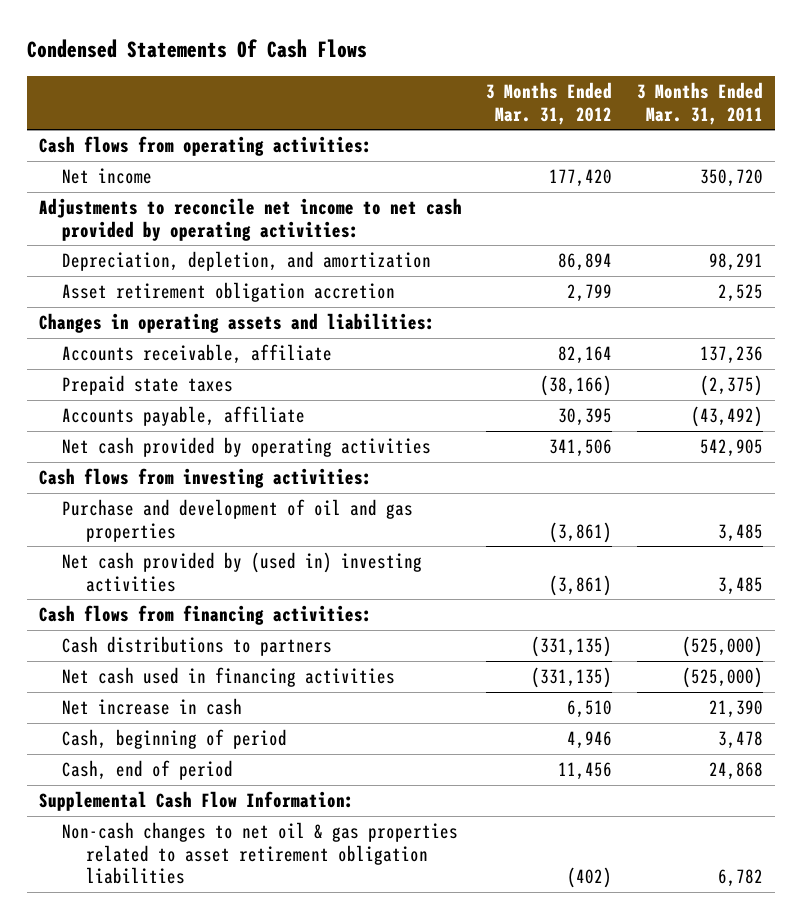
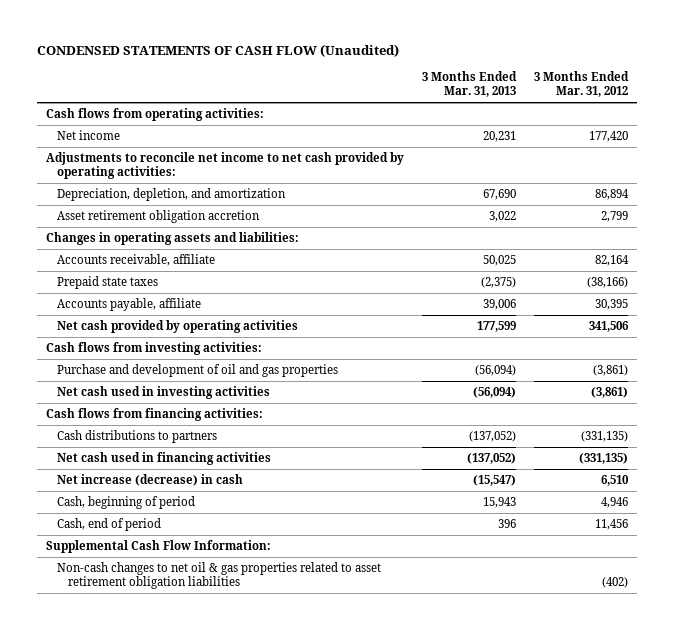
- Condensed Statements Of Cash Flows
+ CONDENSED STATEMENTS OF CASH FLOW (Unaudited)
- | 3 Months Ended Mar. 31, 2012 | 3 Months Ended Mar. 31, 2011
+ | 3 Months Ended Mar. 31, 2013 | 3 Months Ended Mar. 31, 2012
- Net cash provided by (used in) investing activities | (3,861) | 3,485
+ Net cash used in investing activities | (56,094) | (3,861)
- Net increase in cash | 6,510 | 21,390
+ Net increase (decrease) in cash | (15,547) | 6,510

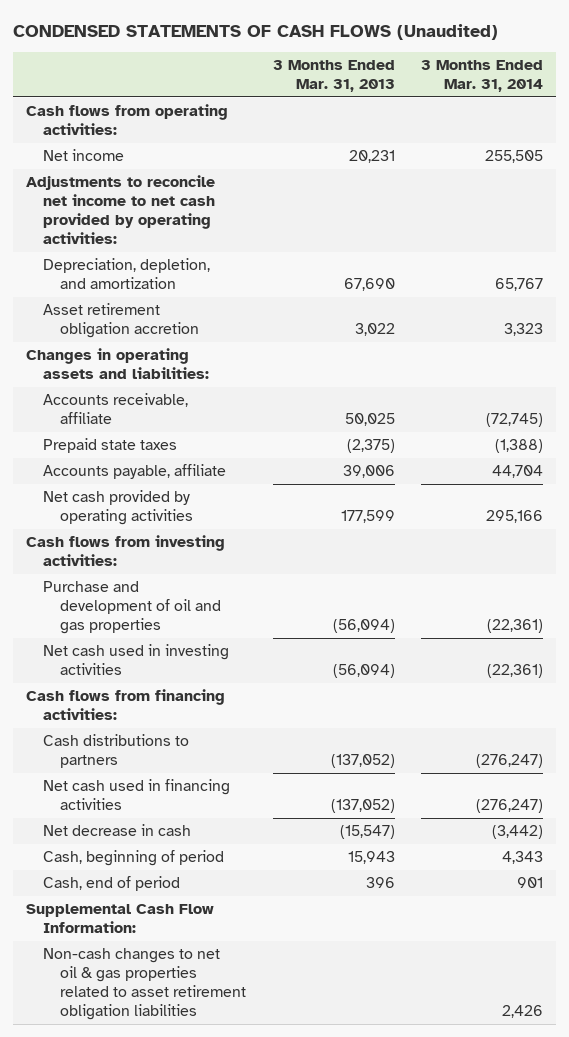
- CONDENSED STATEMENTS OF CASH FLOW (Unaudited)
+ CONDENSED STATEMENTS OF CASH FLOWS (Unaudited)
- | 3 Months Ended Mar. 31, 2013 | 3 Months Ended Mar. 31, 2012
+ | 3 Months Ended Mar. 31, 2013 | 3 Months Ended Mar. 31, 2014
- Net increase (decrease) in cash | (15,547) | 6,510
+ Net decrease in cash | (15,547) | (3,442)

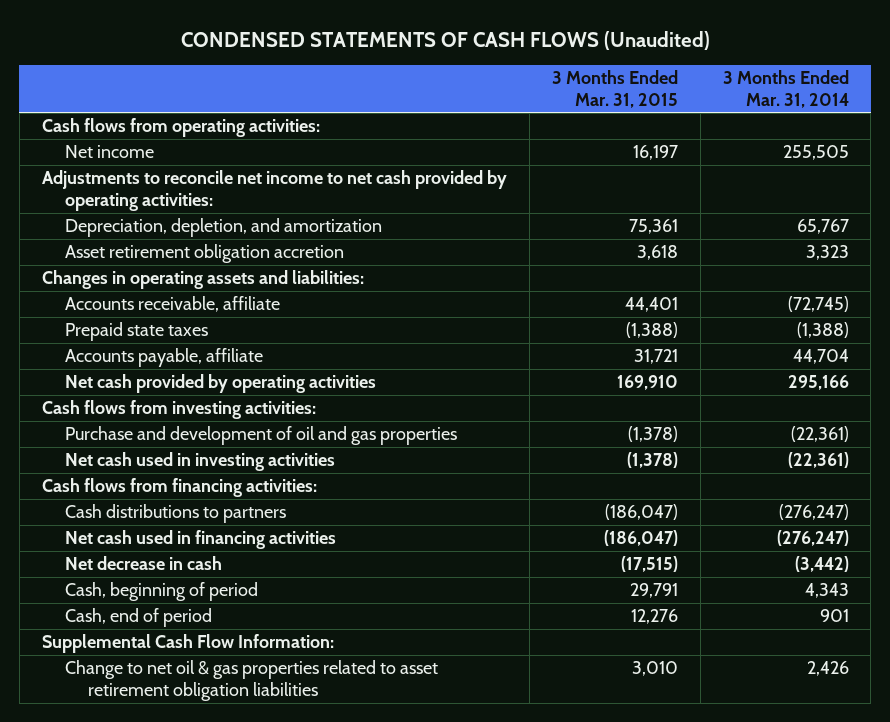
- | 3 Months Ended Mar. 31, 2013 | 3 Months Ended Mar. 31, 2014
+ | 3 Months Ended Mar. 31, 2015 | 3 Months Ended Mar. 31, 2014
- Non-cash changes to net oil & gas properties related to asset retirement obligation liabilities | | 2,426
+ Change to net oil & gas properties related to asset retirement obligation liabilities | 3,010 | 2,426

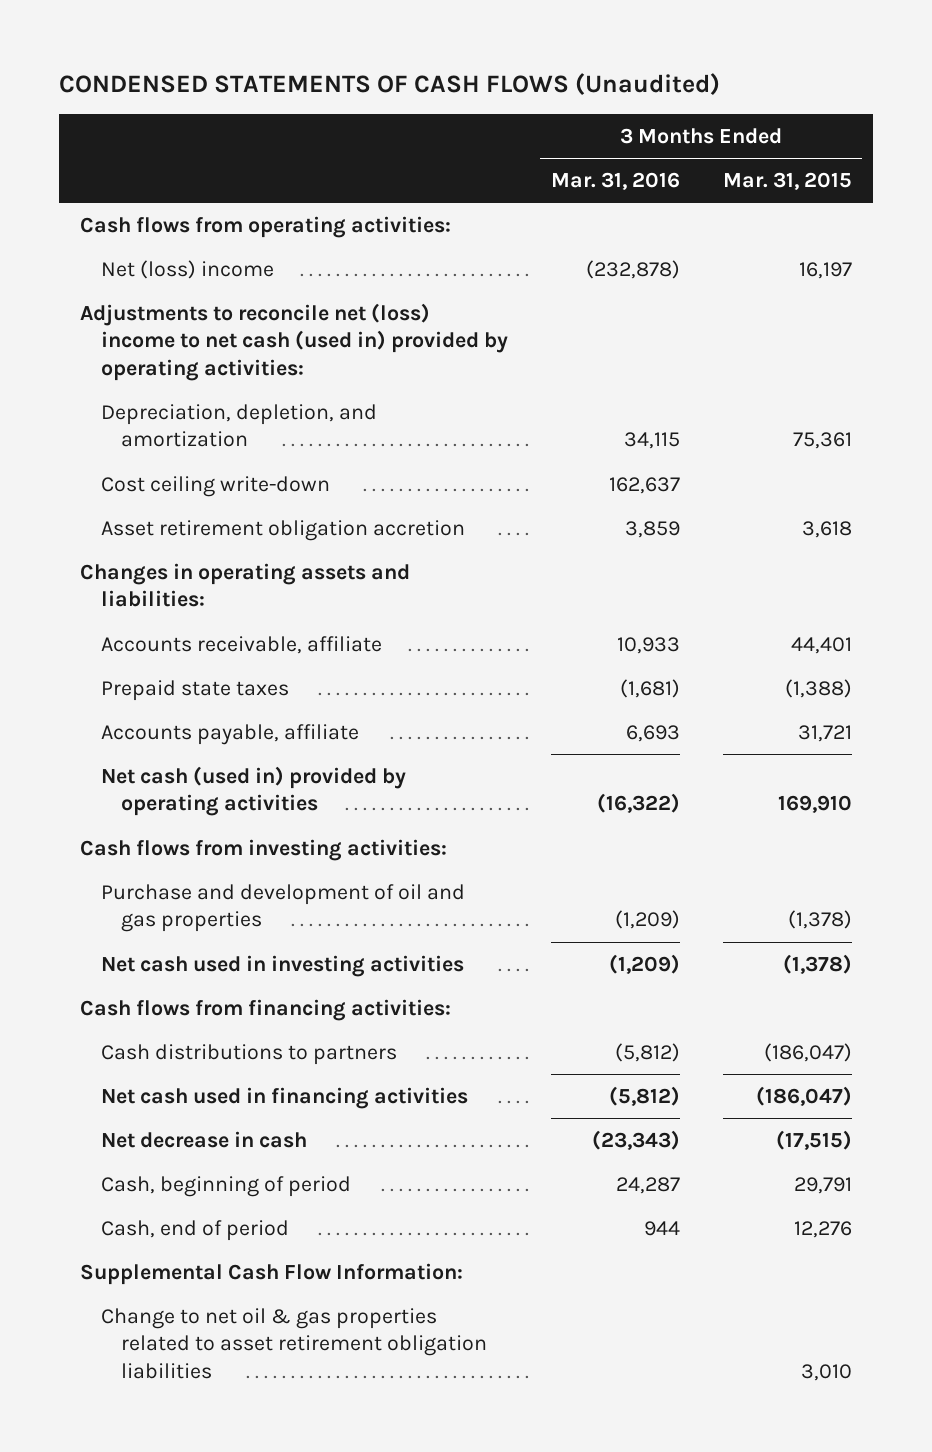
- | 3 Months Ended Mar. 31, 2015 | 3 Months Ended Mar. 31, 2014
+ | 3 Months Ended Mar. 31, 2016 | 3 Months Ended Mar. 31, 2015
- Net income | 16,197 | 255,505
- Adjustments to reconcile net income to net cash provided by operating activities:
+ Net (loss) income | (232,878) | 16,197
+ Adjustments to reconcile net (loss) income to net cash (used in) provided by operating activities:
+ Cost ceiling write-down | 162,637 |
- Net cash provided by operating activities | 169,910 | 295,166
+ Net cash (used in) provided by operating activities | (16,322) | 169,910

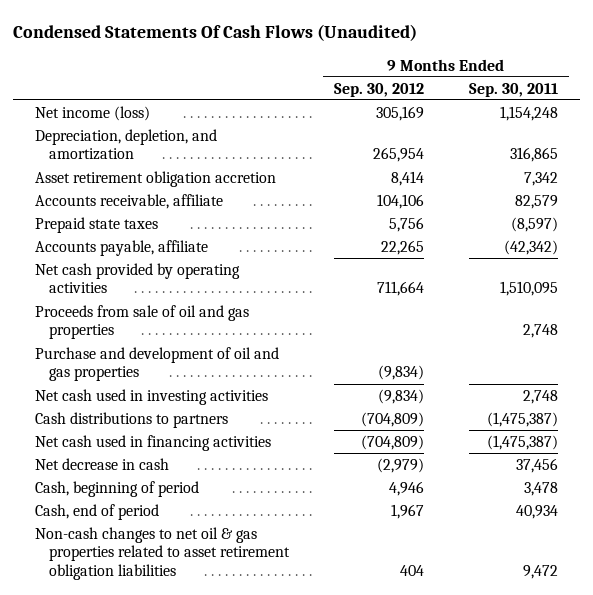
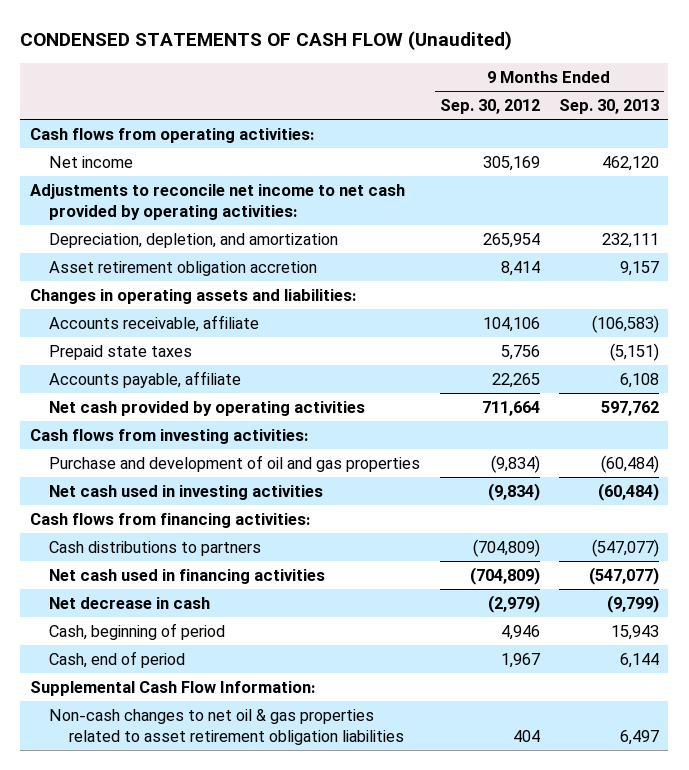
- Condensed Statements Of Cash Flows (Unaudited)
+ CONDENSED STATEMENTS OF CASH FLOW (Unaudited)
- | 9 Months Ended Sep. 30, 2012 | 9 Months Ended Sep. 30, 2011
+ | 9 Months Ended Sep. 30, 2012 | 9 Months Ended Sep. 30, 2013
- Net income (loss) | 305,169 | 1,154,248
+ Cash flows from operating activities:
+ Net income | 305,169 | 462,120
+ Adjustments to reconcile net income to net cash provided by operating activities:
+ Changes in operating assets and liabilities:
- Proceeds from sale of oil and gas properties | | 2,748
+ Cash flows from investing activities:
+ Cash flows from financing activities:
+ Supplemental Cash Flow Information:

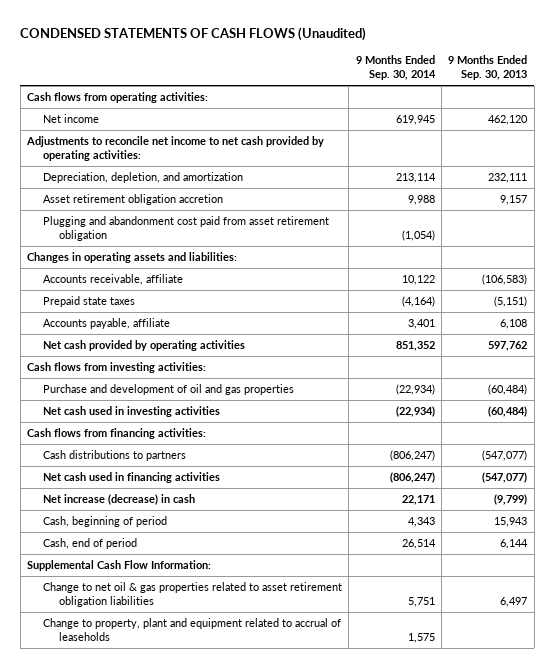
- CONDENSED STATEMENTS OF CASH FLOW (Unaudited)
+ CONDENSED STATEMENTS OF CASH FLOWS (Unaudited)
- | 9 Months Ended Sep. 30, 2012 | 9 Months Ended Sep. 30, 2013
+ | 9 Months Ended Sep. 30, 2014 | 9 Months Ended Sep. 30, 2013
+ Plugging and abandonment cost paid from asset retirement obligation | (1,054) |
- Net decrease in cash | (2,979) | (9,799)
+ Net increase (decrease) in cash | 22,171 | (9,799)
- Non-cash changes to net oil & gas properties related to asset retirement obligation liabilities | 404 | 6,497
+ Change to net oil & gas properties related to asset retirement obligation liabilities | 5,751 | 6,497
+ Change to property, plant and equipment related to accrual of leaseholds | 1,575 |

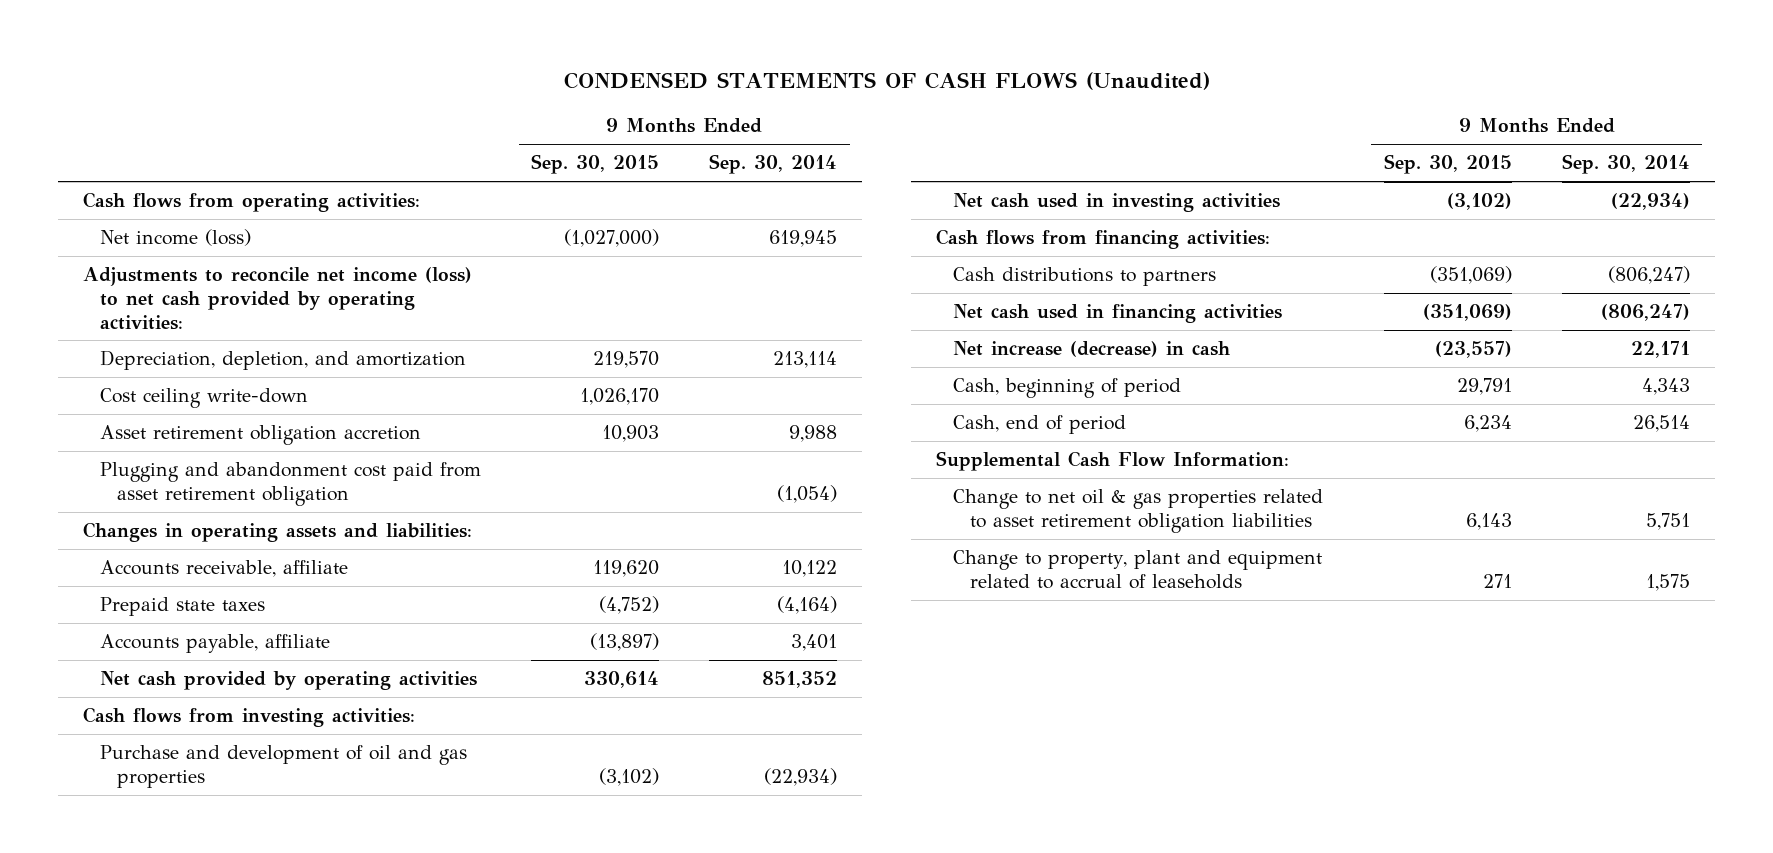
- | 9 Months Ended Sep. 30, 2014 | 9 Months Ended Sep. 30, 2013
+ | 9 Months Ended Sep. 30, 2015 | 9 Months Ended Sep. 30, 2014
- Net income | 619,945 | 462,120
- Adjustments to reconcile net income to net cash provided by operating activities:
+ Net income (loss) | (1,027,000) | 619,945
+ Adjustments to reconcile net income (loss) to net cash provided by operating activities:
+ Cost ceiling write-down | 1,026,170 |

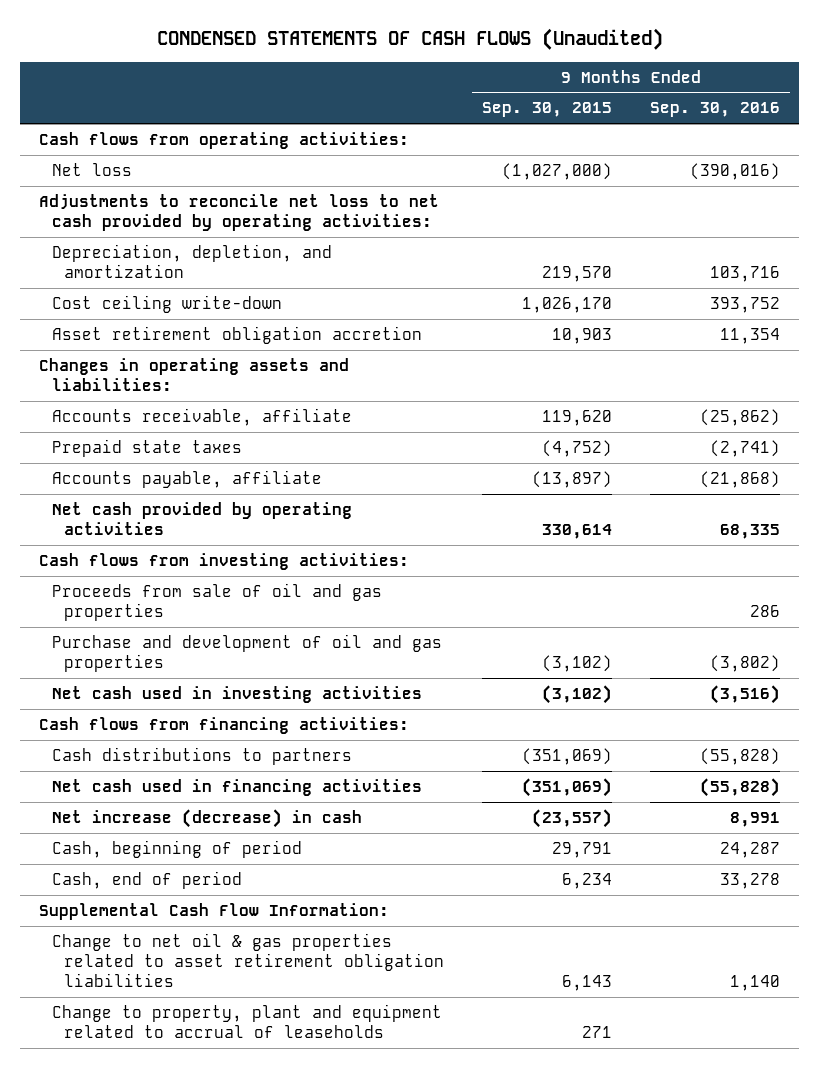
- | 9 Months Ended Sep. 30, 2015 | 9 Months Ended Sep. 30, 2014
+ | 9 Months Ended Sep. 30, 2015 | 9 Months Ended Sep. 30, 2016
- Net income (loss) | (1,027,000) | 619,945
- Adjustments to reconcile net income (loss) to net cash provided by operating activities:
+ Net loss | (1,027,000) | (390,016)
+ Adjustments to reconcile net loss to net cash provided by operating activities:
- Plugging and abandonment cost paid from asset retirement obligation | | (1,054)
+ Proceeds from sale of oil and gas properties | | 286

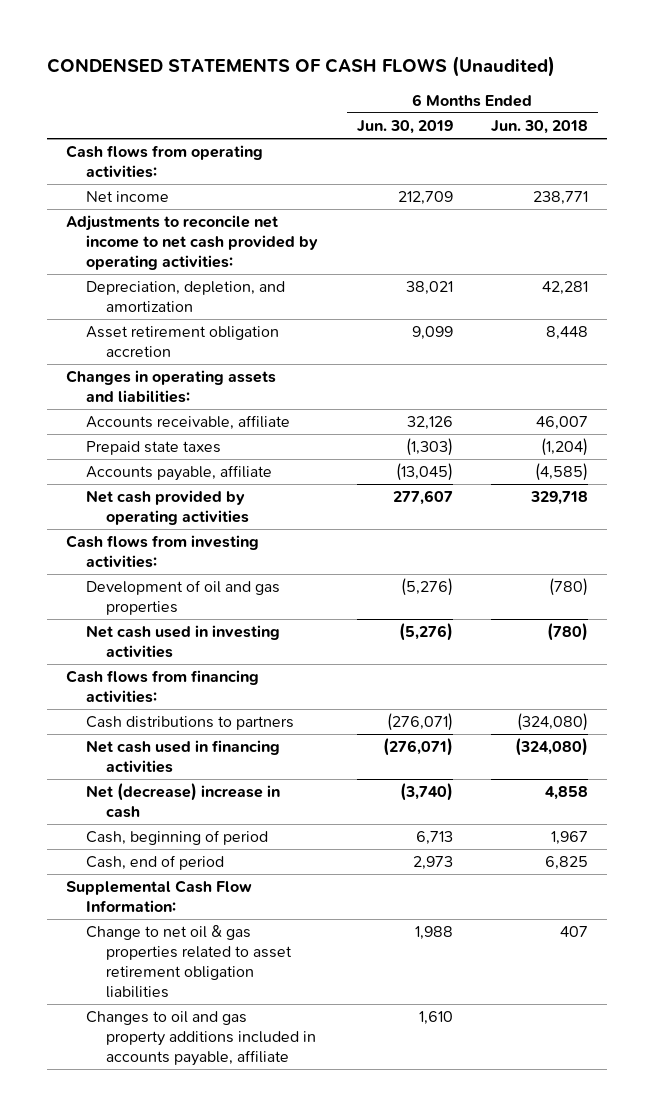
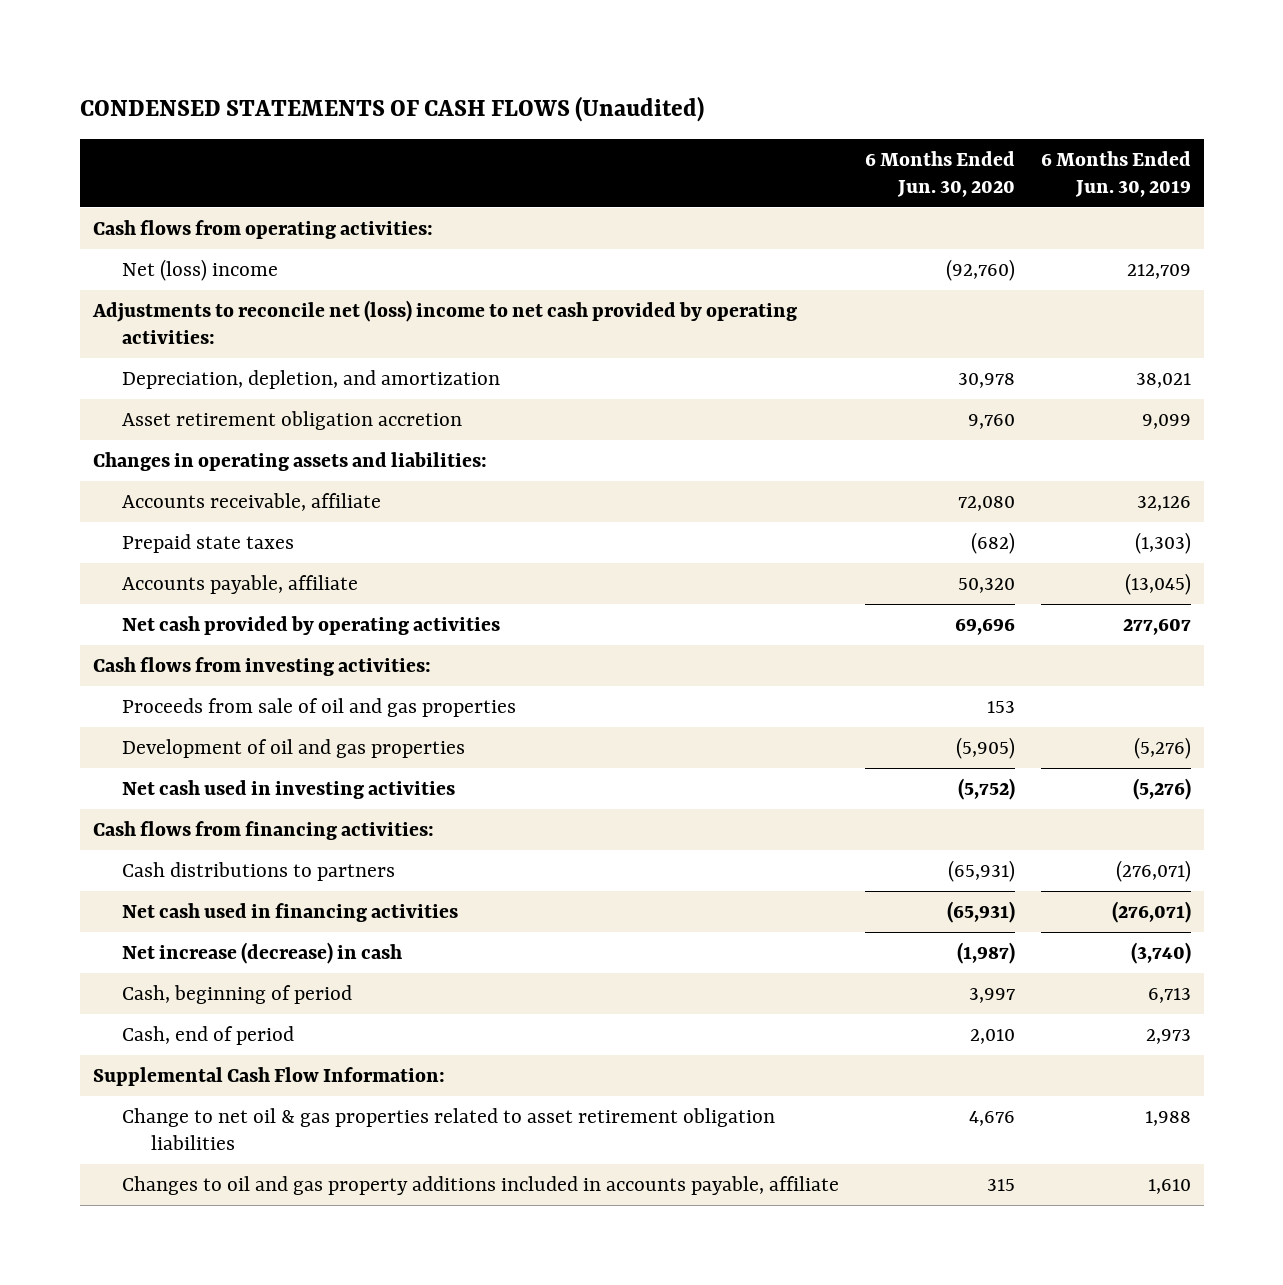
- | 6 Months Ended Jun. 30, 2019 | 6 Months Ended Jun. 30, 2018
+ | 6 Months Ended Jun. 30, 2020 | 6 Months Ended Jun. 30, 2019
- Net income | 212,709 | 238,771
- Adjustments to reconcile net income to net cash provided by operating activities:
+ Net (loss) income | (92,760) | 212,709
+ Adjustments to reconcile net (loss) income to net cash provided by operating activities:
+ Proceeds from sale of oil and gas properties | 153 |
- Net (decrease) increase in cash | (3,740) | 4,858
+ Net increase (decrease) in cash | (1,987) | (3,740)

